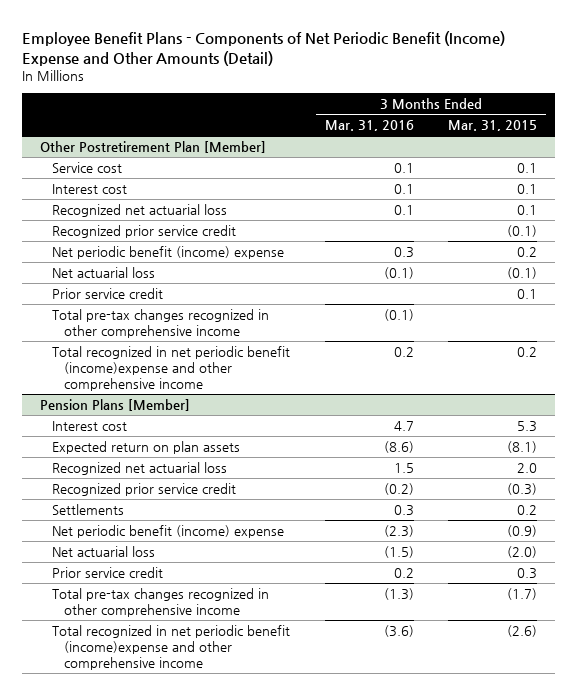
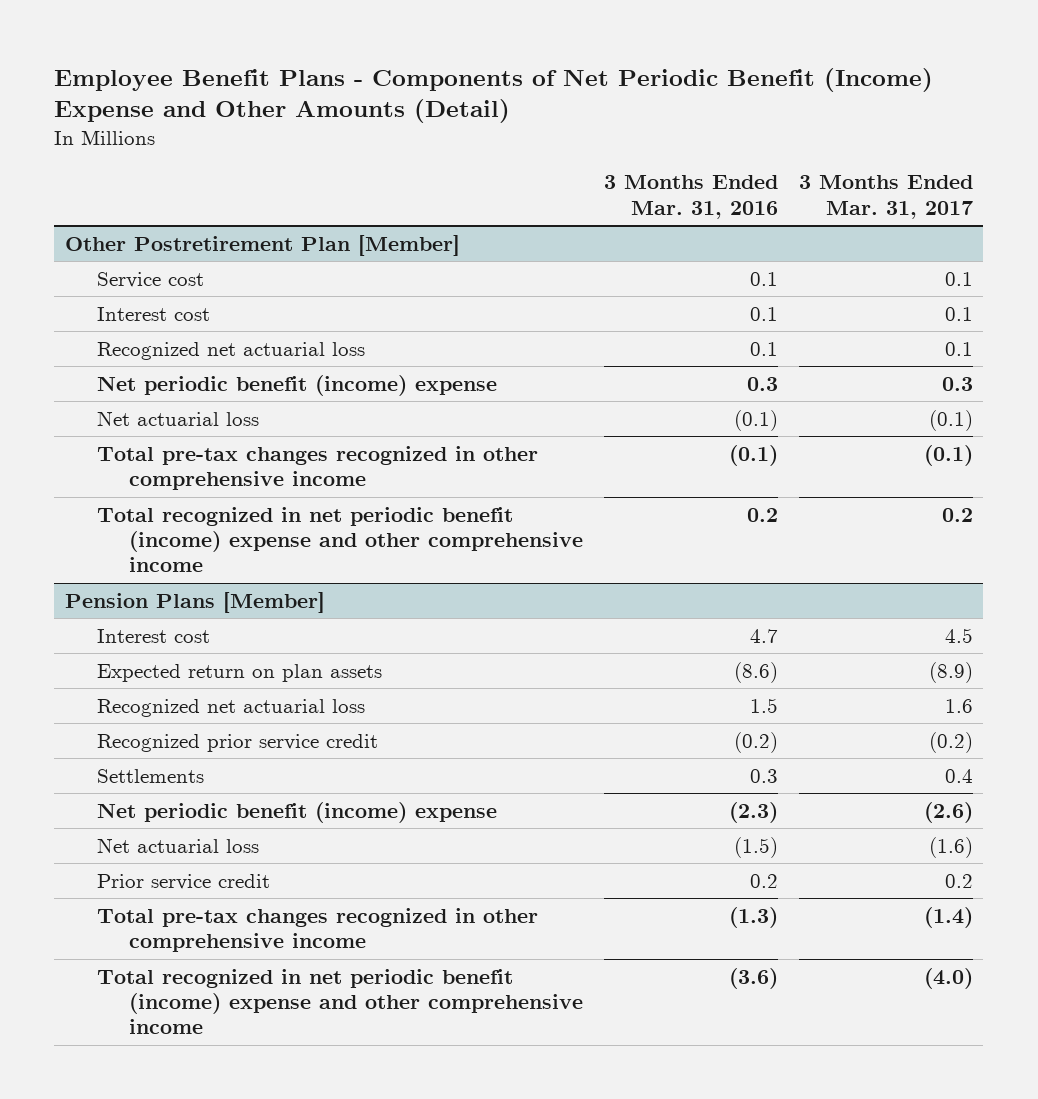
- | 3 Months Ended Mar. 31, 2016 | 3 Months Ended Mar. 31, 2015
+ | 3 Months Ended Mar. 31, 2016 | 3 Months Ended Mar. 31, 2017
@ Other Postretirement Plan [Member]
- Recognized prior service credit | | (0.1)
- Prior service credit | | 0.1
- Total recognized in net periodic benefit (income)expense and other comprehensive income | 0.2 | 0.2
+ Total recognized in net periodic benefit (income) expense and other comprehensive income | 0.2 | 0.2
@ Pension Plans [Member]
- Total recognized in net periodic benefit (income)expense and other comprehensive income | (3.6) | (2.6)
+ Total recognized in net periodic benefit (income) expense and other comprehensive income | (3.6) | (4.0)

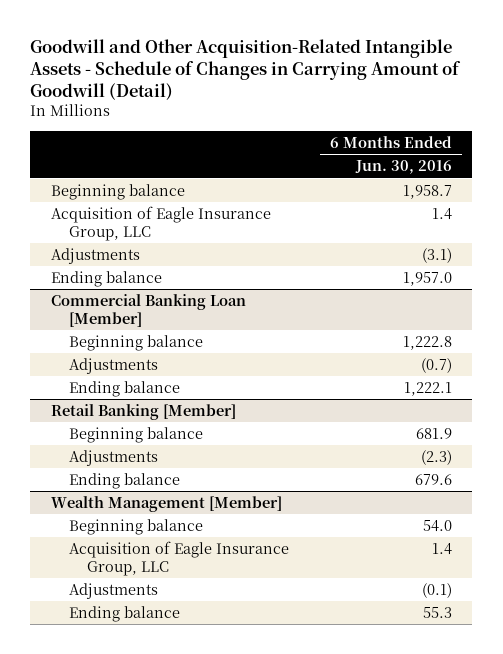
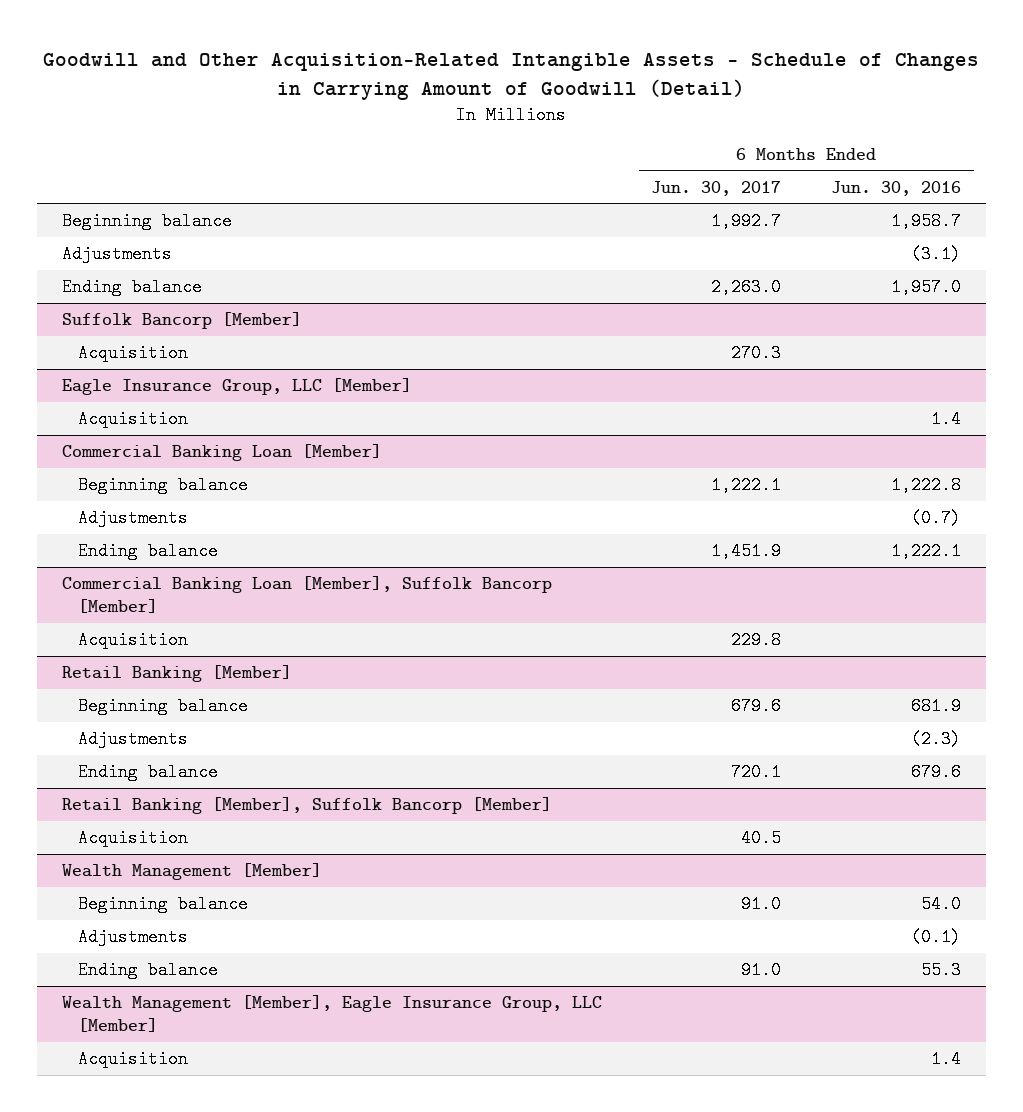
- | 6 Months Ended Jun. 30, 2016
+ | 6 Months Ended Jun. 30, 2017 | 6 Months Ended Jun. 30, 2016
- Acquisition of Eagle Insurance Group, LLC | 1.4
+ Suffolk Bancorp [Member]
+ Acquisition | 270.3 |
+ Eagle Insurance Group, LLC [Member]
+ Acquisition | | 1.4
+ Commercial Banking Loan [Member], Suffolk Bancorp [Member]
+ Acquisition | 229.8 |
+ Retail Banking [Member], Suffolk Bancorp [Member]
+ Acquisition | 40.5 |
@ Wealth Management [Member]
- Acquisition of Eagle Insurance Group, LLC | 1.4
+ Wealth Management [Member], Eagle Insurance Group, LLC [Member]
+ Acquisition | | 1.4

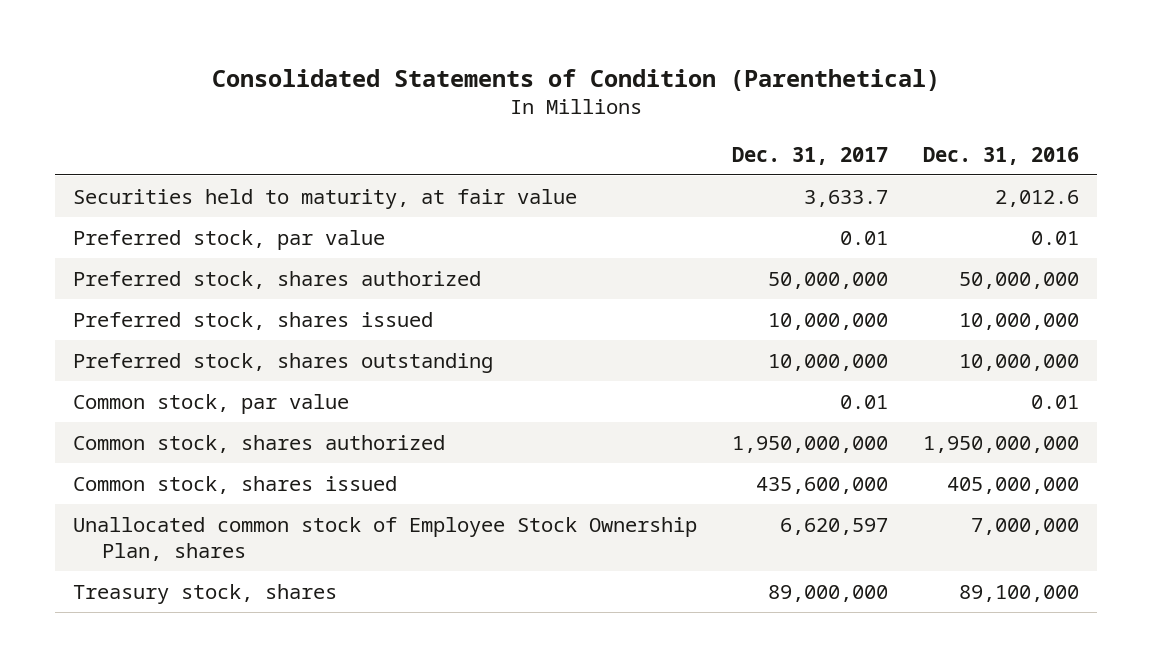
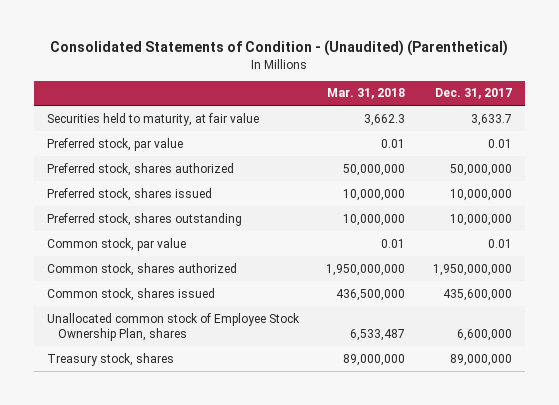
- Consolidated Statements of Condition (Parenthetical)
+ Consolidated Statements of Condition - (Unaudited) (Parenthetical)
- | Dec. 31, 2017 | Dec. 31, 2016
+ | Mar. 31, 2018 | Dec. 31, 2017
- Unallocated common stock of Employee Stock Ownership Plan, shares | 6,620,597 | 7,000,000
+ Unallocated common stock of Employee Stock Ownership Plan, shares | 6,533,487 | 6,600,000

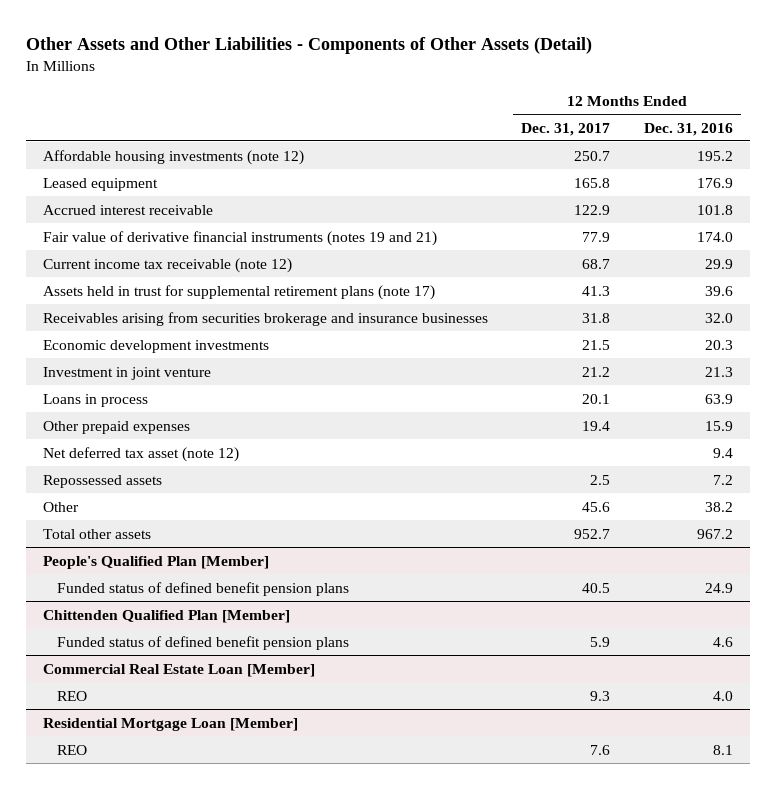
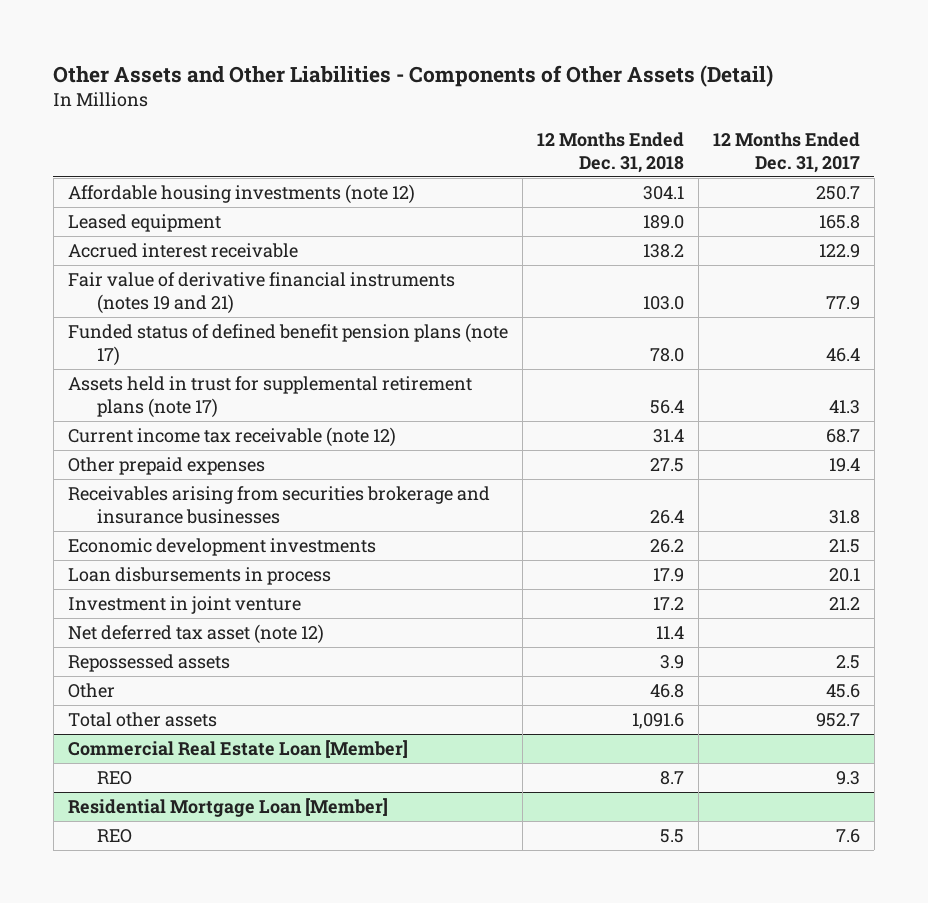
- | 12 Months Ended Dec. 31, 2017 | 12 Months Ended Dec. 31, 2016
+ | 12 Months Ended Dec. 31, 2018 | 12 Months Ended Dec. 31, 2017
+ Funded status of defined benefit pension plans (note 17) | 78.0 | 46.4
moved down: Current income tax receivable (note 12) | 31.4 | 68.7
moved up: Other prepaid expenses | 27.5 | 19.4
+ Loan disbursements in process | 17.9 | 20.1
- Loans in process | 20.1 | 63.9
- People's Qualified Plan [Member]
- Funded status of defined benefit pension plans | 40.5 | 24.9
- Chittenden Qualified Plan [Member]
- Funded status of defined benefit pension plans | 5.9 | 4.6

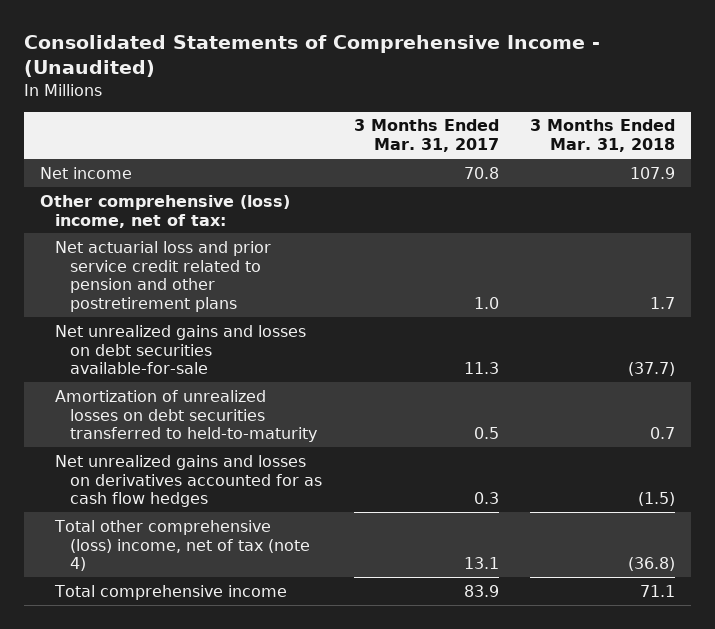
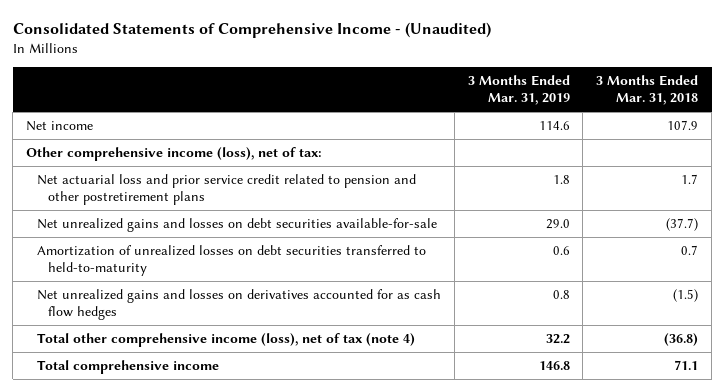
- | 3 Months Ended Mar. 31, 2017 | 3 Months Ended Mar. 31, 2018
+ | 3 Months Ended Mar. 31, 2019 | 3 Months Ended Mar. 31, 2018
- Other comprehensive (loss) income, net of tax:
+ Other comprehensive income (loss), net of tax:
- Total other comprehensive (loss) income, net of tax (note 4) | 13.1 | (36.8)
+ Total other comprehensive income (loss), net of tax (note 4) | 32.2 | (36.8)

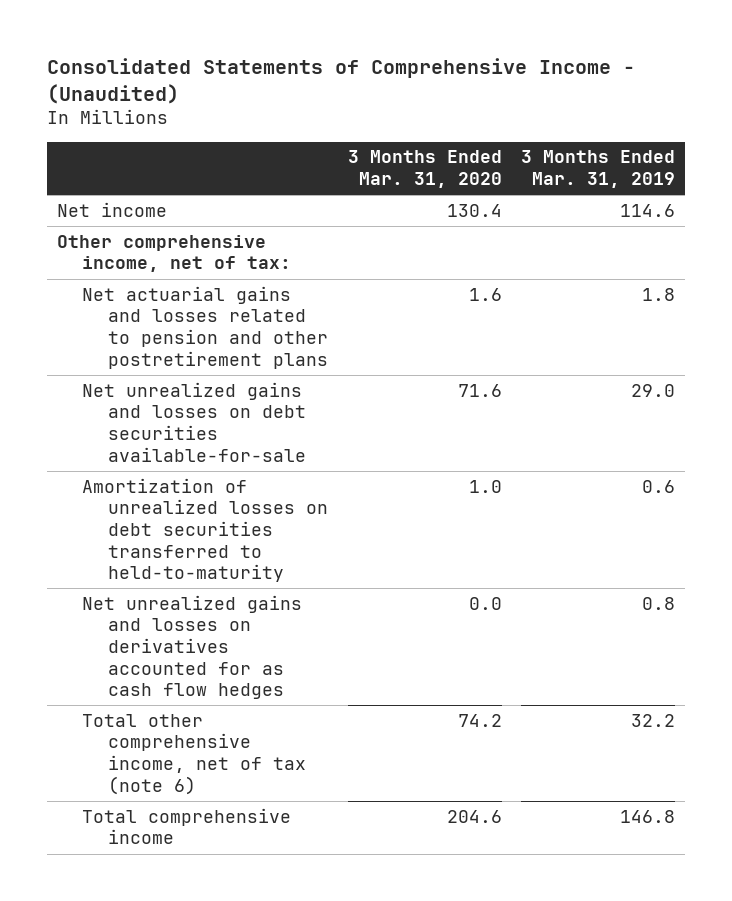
- | 3 Months Ended Mar. 31, 2019 | 3 Months Ended Mar. 31, 2018
+ | 3 Months Ended Mar. 31, 2020 | 3 Months Ended Mar. 31, 2019
- Other comprehensive income (loss), net of tax:
- Net actuarial loss and prior service credit related to pension and other postretirement plans | 1.8 | 1.7
+ Other comprehensive income, net of tax:
+ Net actuarial gains and losses related to pension and other postretirement plans | 1.6 | 1.8
- Total other comprehensive income (loss), net of tax (note 4) | 32.2 | (36.8)
+ Total other comprehensive income, net of tax (note 6) | 74.2 | 32.2

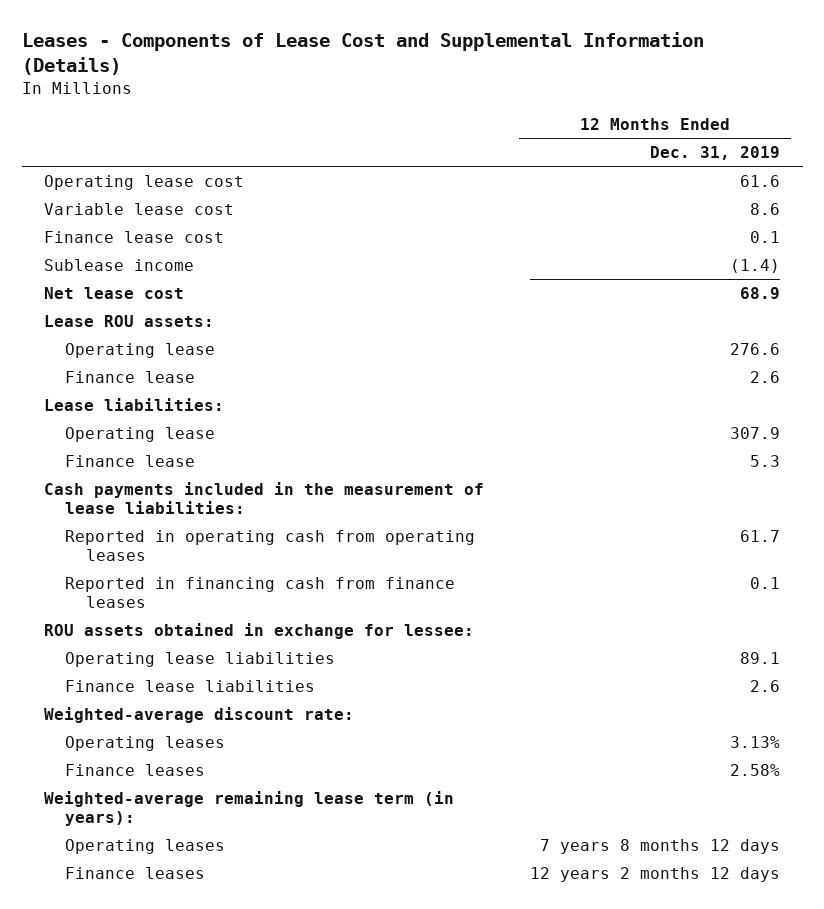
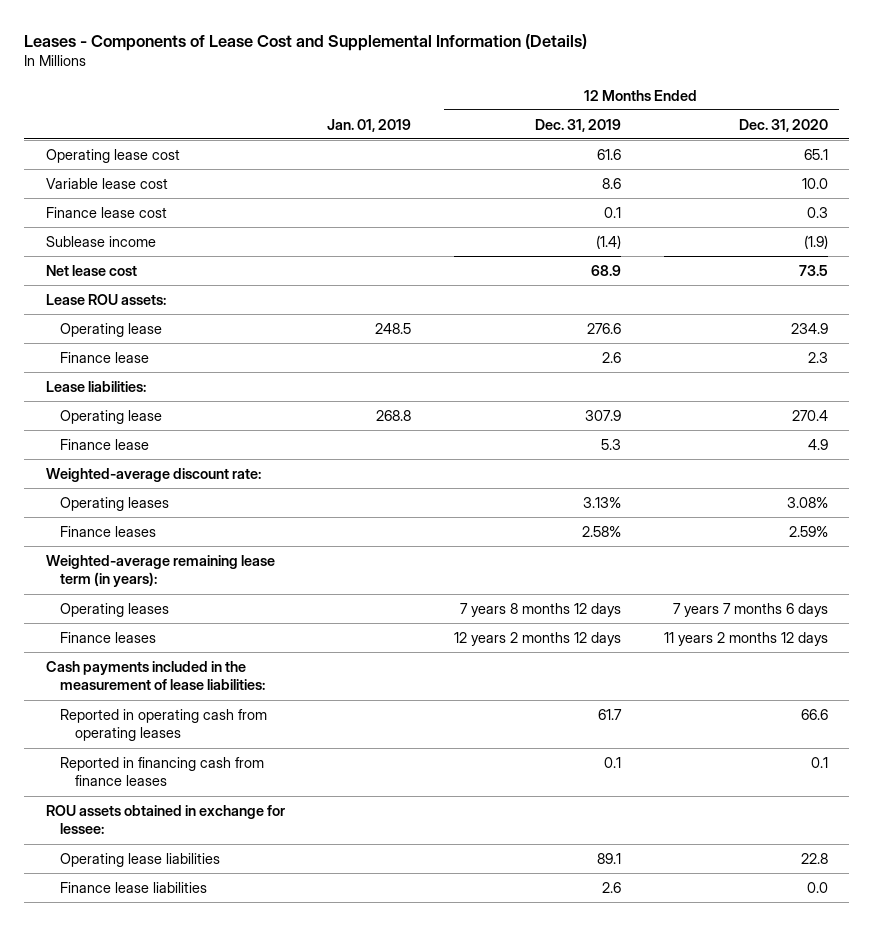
- | 12 Months Ended Dec. 31, 2019
+ | Jan. 01, 2019 | 12 Months Ended Dec. 31, 2019 | 12 Months Ended Dec. 31, 2020
moved down: Cash payments included in the measurement of lease liabilities:
moved down: Reported in operating cash from operating leases | | 61.7 | 66.6
moved down: Reported in financing cash from finance leases | | 0.1 | 0.1
moved down: ROU assets obtained in exchange for lessee:
moved down: Operating lease liabilities | | 89.1 | 22.8
moved down: Finance lease liabilities | | 2.6 | 0.0

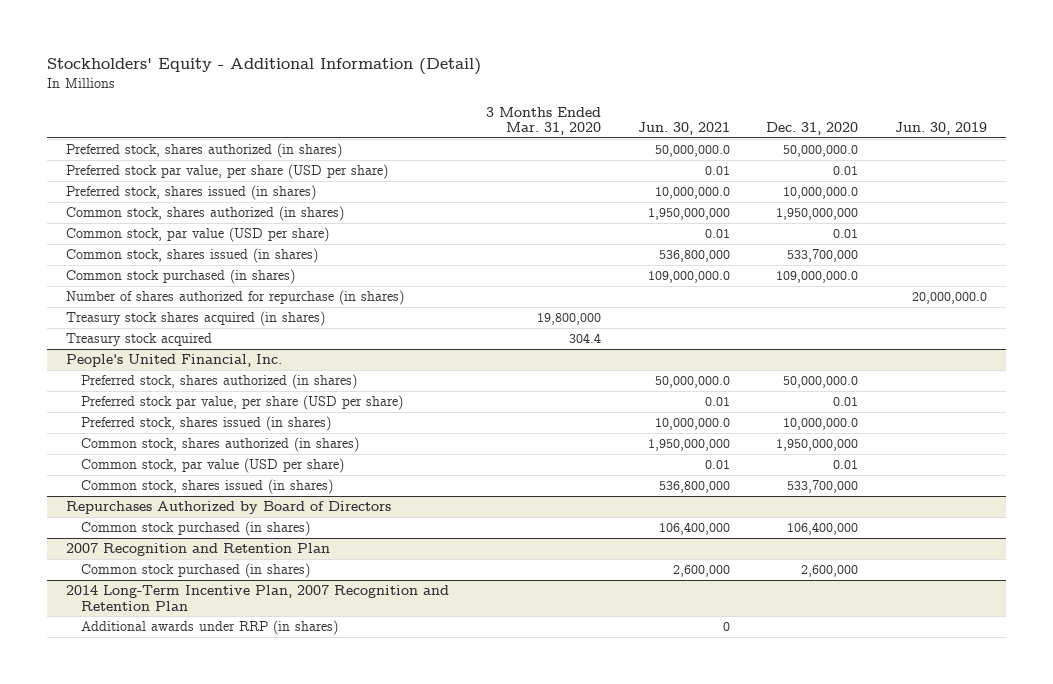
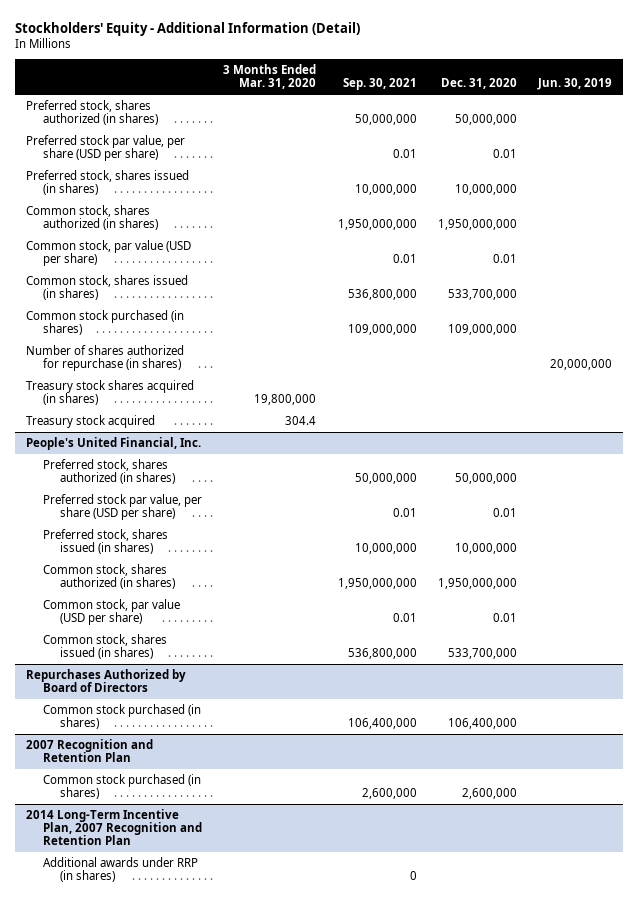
- | 3 Months Ended Mar. 31, 2020 | Jun. 30, 2021 | Dec. 31, 2020 | Jun. 30, 2019
+ | 3 Months Ended Mar. 31, 2020 | Sep. 30, 2021 | Dec. 31, 2020 | Jun. 30, 2019
- Preferred stock, shares authorized (in shares) | | 50,000,000.0 | 50,000,000.0 |
+ Preferred stock, shares authorized (in shares) | | 50,000,000 | 50,000,000 |
- Preferred stock, shares issued (in shares) | | 10,000,000.0 | 10,000,000.0 |
+ Preferred stock, shares issued (in shares) | | 10,000,000 | 10,000,000 |
- Common stock purchased (in shares) | | 109,000,000.0 | 109,000,000.0 |
- Number of shares authorized for repurchase (in shares) | | | | 20,000,000.0
+ Common stock purchased (in shares) | | 109,000,000 | 109,000,000 |
+ Number of shares authorized for repurchase (in shares) | | | | 20,000,000
@ People's United Financial, Inc.
- Preferred stock, shares authorized (in shares) | | 50,000,000.0 | 50,000,000.0 |
+ Preferred stock, shares authorized (in shares) | | 50,000,000 | 50,000,000 |
- Preferred stock, shares issued (in shares) | | 10,000,000.0 | 10,000,000.0 |
+ Preferred stock, shares issued (in shares) | | 10,000,000 | 10,000,000 |

